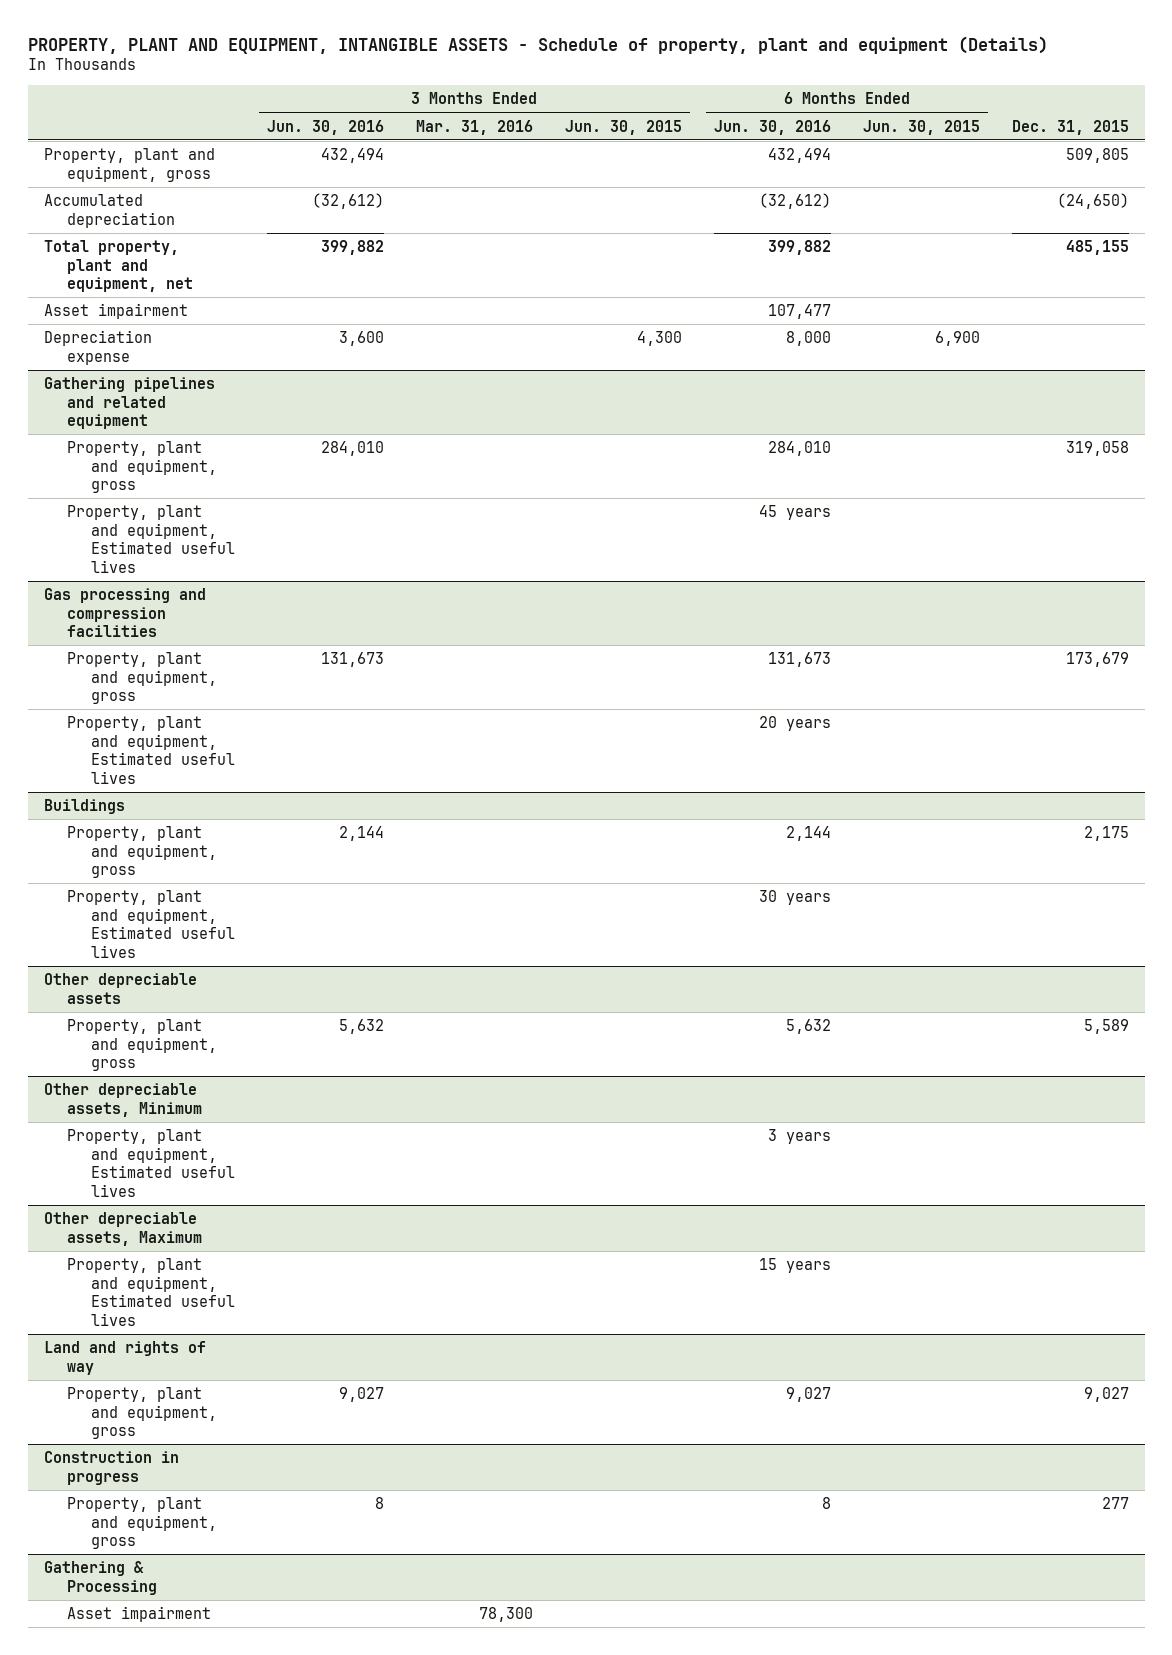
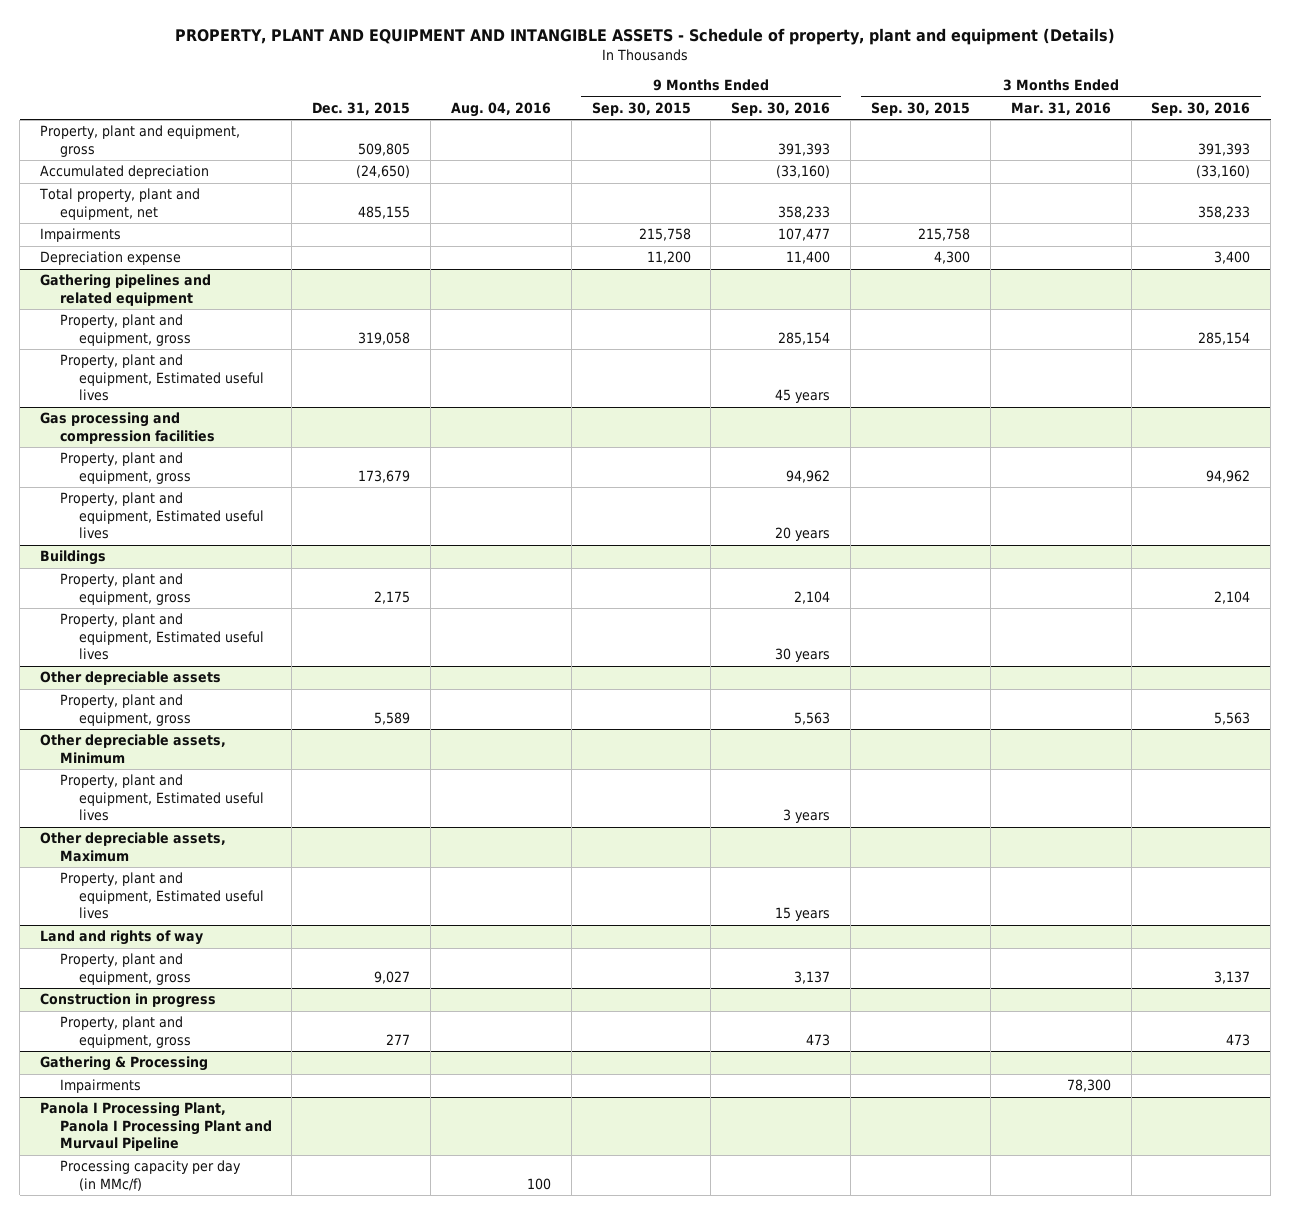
- PROPERTY, PLANT AND EQUIPMENT, INTANGIBLE ASSETS - Schedule of property, plant and equipment (Details)
+ PROPERTY, PLANT AND EQUIPMENT AND INTANGIBLE ASSETS - Schedule of property, plant and equipment (Details)
- | 3 Months Ended Jun. 30, 2016 | 3 Months Ended Mar. 31, 2016 | 3 Months Ended Jun. 30, 2015 | 6 Months Ended Jun. 30, 2016 | 6 Months Ended Jun. 30, 2015 | Dec. 31, 2015
+ | Dec. 31, 2015 | Aug. 04, 2016 | 9 Months Ended Sep. 30, 2015 | 9 Months Ended Sep. 30, 2016 | 3 Months Ended Sep. 30, 2015 | 3 Months Ended Mar. 31, 2016 | 3 Months Ended Sep. 30, 2016
- Asset impairment | | | | 107,477 | |
+ Impairments | | | 215,758 | 107,477 | 215,758 | |
@ Gathering & Processing
- Asset impairment | | 78,300 | | | |
+ Impairments | | | | | | 78,300 |
+ Panola I Processing Plant, Panola I Processing Plant and Murvaul Pipeline
+ Processing capacity per day (in MMc/f) | | 100 | | | | |

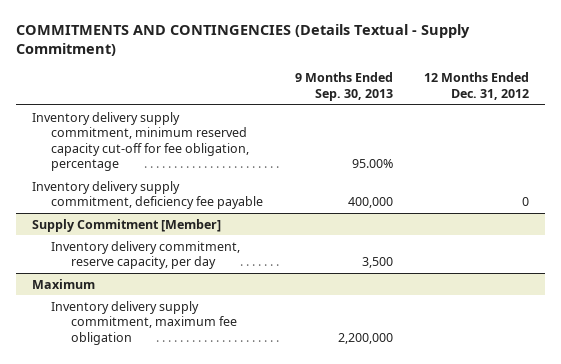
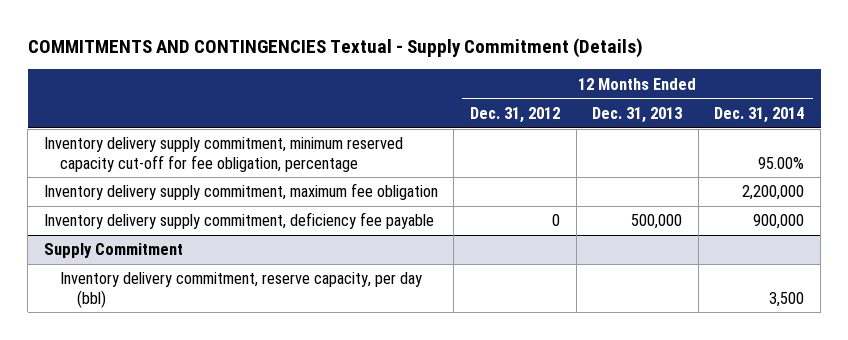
- COMMITMENTS AND CONTINGENCIES (Details Textual - Supply Commitment)
+ COMMITMENTS AND CONTINGENCIES Textual - Supply Commitment (Details)
- | 9 Months Ended Sep. 30, 2013 | 12 Months Ended Dec. 31, 2012
+ | 12 Months Ended Dec. 31, 2012 | 12 Months Ended Dec. 31, 2013 | 12 Months Ended Dec. 31, 2014
+ Inventory delivery supply commitment, maximum fee obligation | | | 2,200,000
- Supply Commitment [Member]
- Inventory delivery commitment, reserve capacity, per day | 3,500 |
- Maximum
- Inventory delivery supply commitment, maximum fee obligation | 2,200,000 |
+ Supply Commitment
+ Inventory delivery commitment, reserve capacity, per day (bbl) | | | 3,500

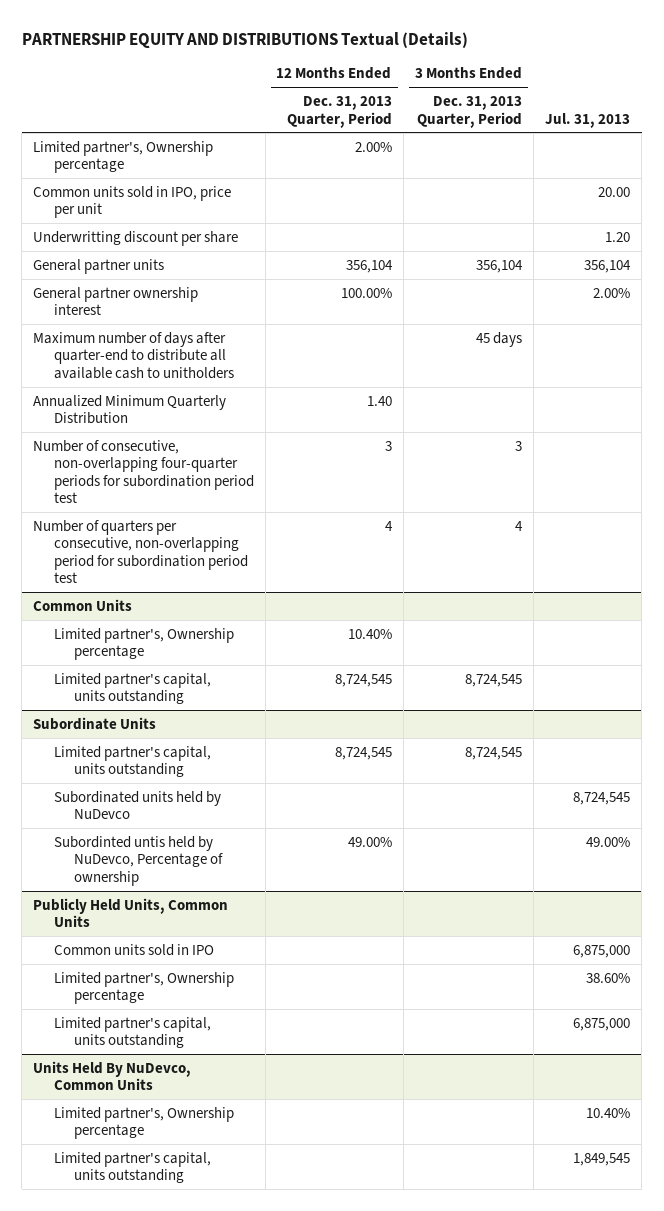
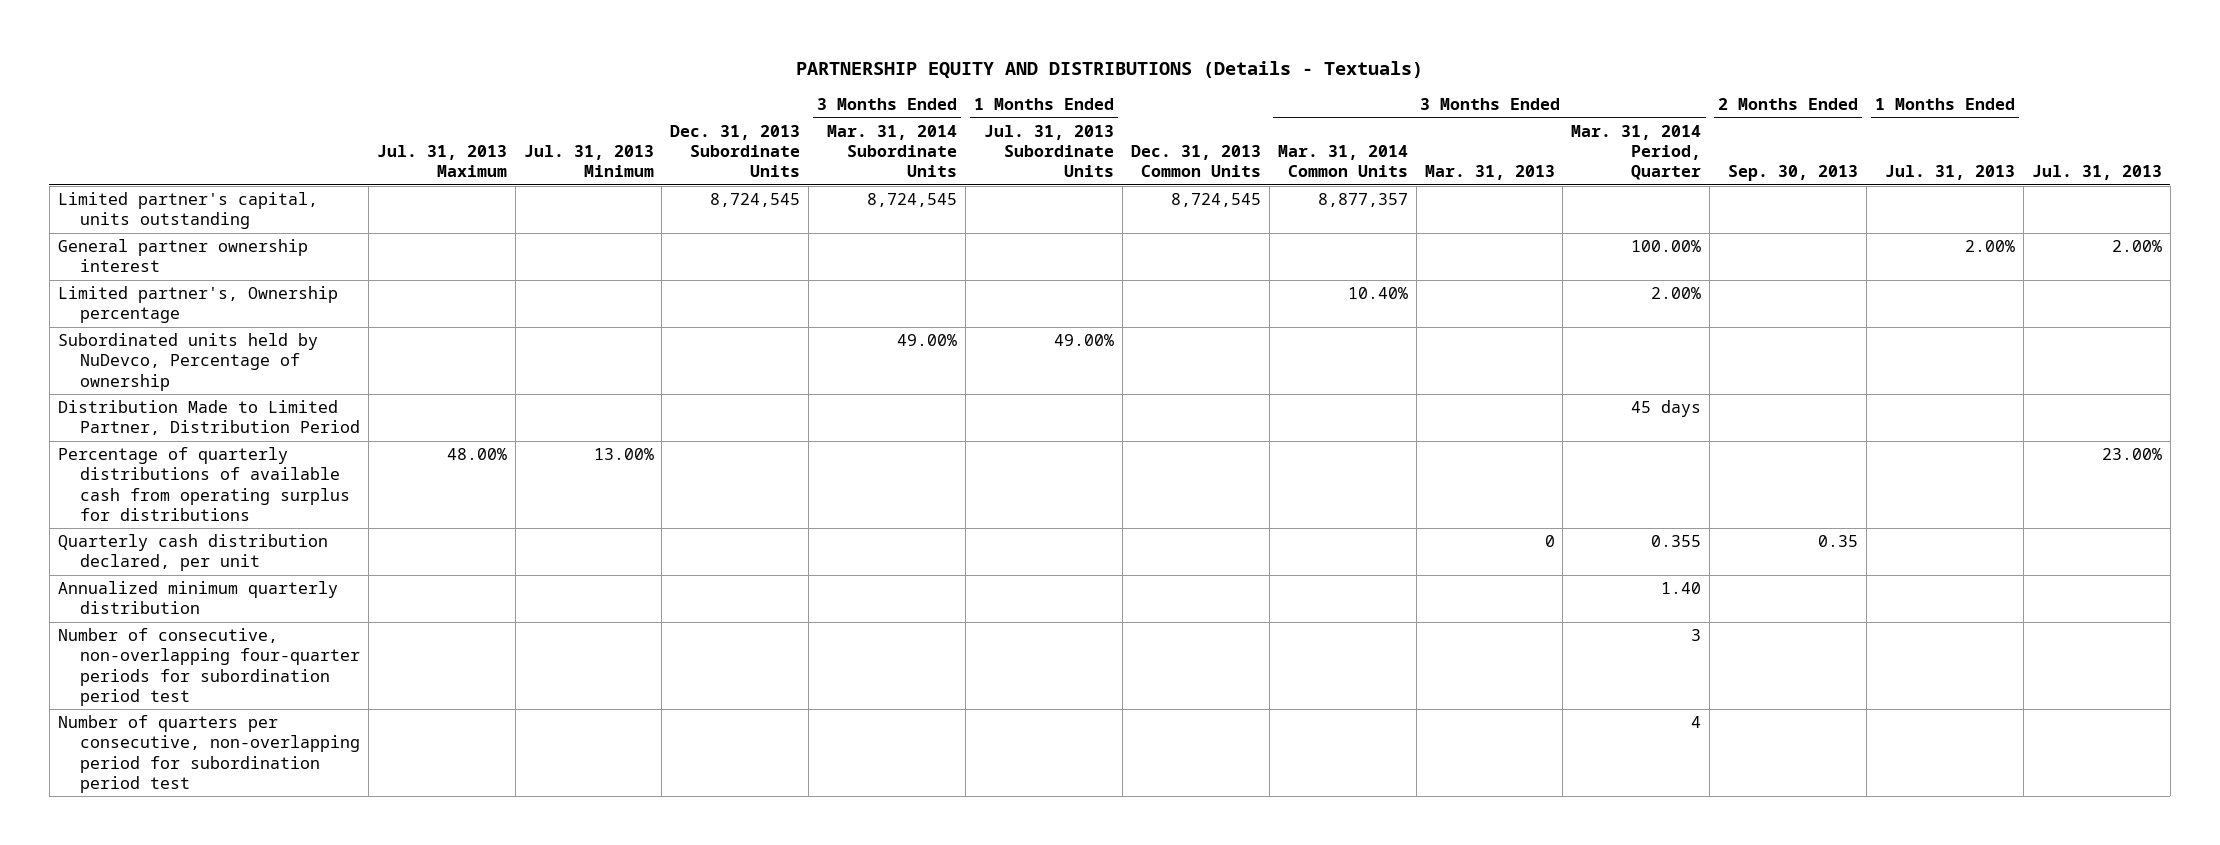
- PARTNERSHIP EQUITY AND DISTRIBUTIONS Textual (Details)
+ PARTNERSHIP EQUITY AND DISTRIBUTIONS (Details - Textuals)
- | 12 Months Ended Dec. 31, 2013 Quarter, Period | 3 Months Ended Dec. 31, 2013 Quarter, Period | Jul. 31, 2013
+ | Jul. 31, 2013 Maximum | Jul. 31, 2013 Minimum | Dec. 31, 2013 Subordinate Units | 3 Months Ended Mar. 31, 2014 Subordinate Units | 1 Months Ended Jul. 31, 2013 Subordinate Units | Dec. 31, 2013 Common Units | 3 Months Ended Mar. 31, 2014 Common Units | 3 Months Ended Mar. 31, 2013 | 3 Months Ended Mar. 31, 2014 Period, Quarter | 2 Months Ended Sep. 30, 2013 | 1 Months Ended Jul. 31, 2013 | Jul. 31, 2013
- Common units sold in IPO, price per unit | | | 20.00
- Underwritting discount per share | | | 1.20
- General partner units | 356,104 | 356,104 | 356,104
+ Limited partner's capital, units outstanding | | | 8,724,545 | 8,724,545 | | 8,724,545 | 8,877,357 | | | | |
- Maximum number of days after quarter-end to distribute all available cash to unitholders | | 45 days |
- Annualized Minimum Quarterly Distribution | 1.40 | |
moved down: Limited partner's, Ownership percentage | | | | | | | 10.40% | | 2.00% | | |
+ Subordinated units held by NuDevco, Percentage of ownership | | | | 49.00% | 49.00% | | | | | | |
+ Distribution Made to Limited Partner, Distribution Period | | | | | | | | | 45 days | | |
+ Percentage of quarterly distributions of available cash from operating surplus for distributions | 48.00% | 13.00% | | | | | | | | | | 23.00%
+ Quarterly cash distribution declared, per unit | | | | | | | | 0 | 0.355 | 0.35 | |
+ Annualized minimum quarterly distribution | | | | | | | | | 1.40 | | |
- Common Units
- Limited partner's, Ownership percentage | 10.40% | |
- Limited partner's capital, units outstanding | 8,724,545 | 8,724,545 |
- Subordinate Units
- Limited partner's capital, units outstanding | 8,724,545 | 8,724,545 |
- Subordinated units held by NuDevco | | | 8,724,545
- Subordinted untis held by NuDevco, Percentage of ownership | 49.00% | | 49.00%
- Publicly Held Units, Common Units
- Common units sold in IPO | | | 6,875,000
- Limited partner's, Ownership percentage | | | 38.60%
- Limited partner's capital, units outstanding | | | 6,875,000
- Units Held By NuDevco, Common Units
- Limited partner's, Ownership percentage | | | 10.40%
- Limited partner's capital, units outstanding | | | 1,849,545

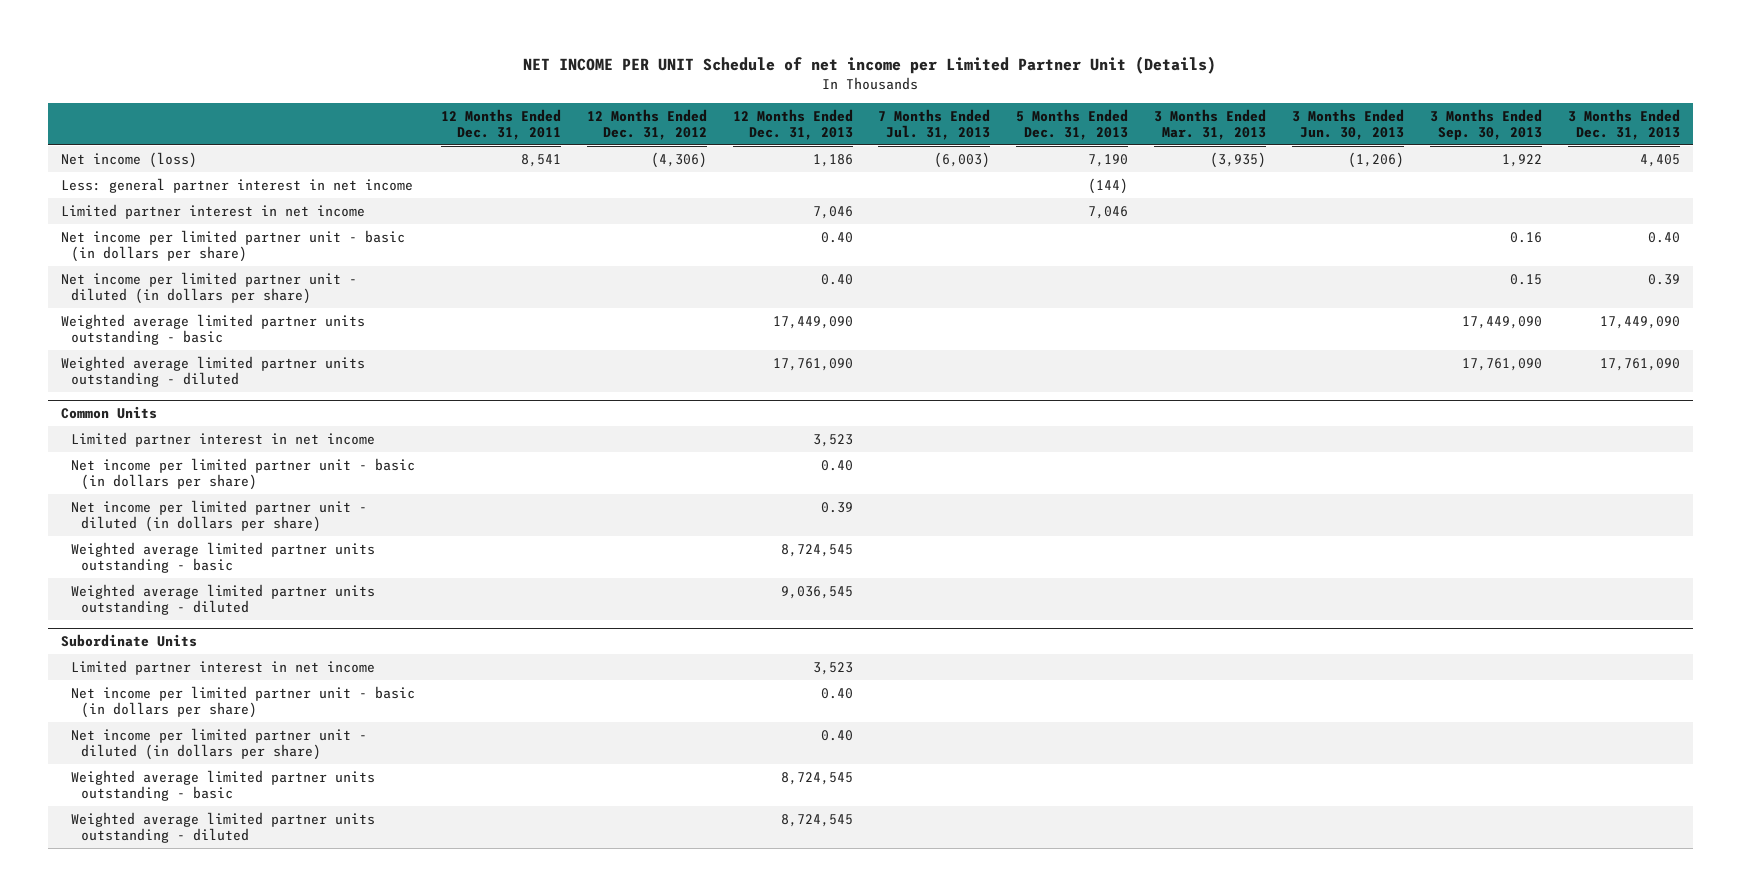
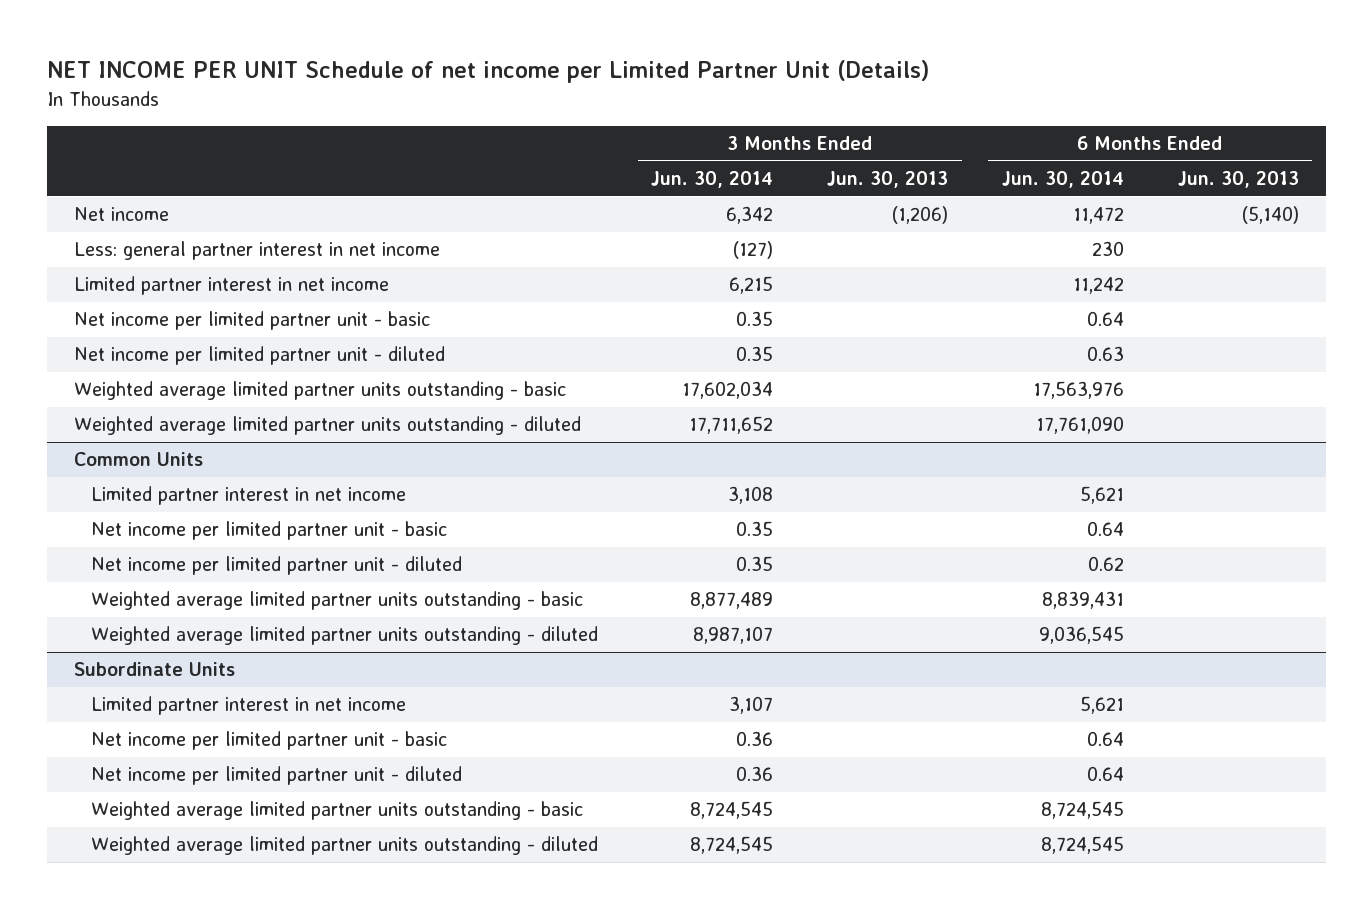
- | 12 Months Ended Dec. 31, 2011 | 12 Months Ended Dec. 31, 2012 | 12 Months Ended Dec. 31, 2013 | 7 Months Ended Jul. 31, 2013 | 5 Months Ended Dec. 31, 2013 | 3 Months Ended Mar. 31, 2013 | 3 Months Ended Jun. 30, 2013 | 3 Months Ended Sep. 30, 2013 | 3 Months Ended Dec. 31, 2013
+ | 3 Months Ended Jun. 30, 2014 | 3 Months Ended Jun. 30, 2013 | 6 Months Ended Jun. 30, 2014 | 6 Months Ended Jun. 30, 2013
- Net income (loss) | 8,541 | (4,306) | 1,186 | (6,003) | 7,190 | (3,935) | (1,206) | 1,922 | 4,405
+ Net income | 6,342 | (1,206) | 11,472 | (5,140)
- Net income per limited partner unit - basic (in dollars per share) | | | 0.40 | | | | | 0.16 | 0.40
- Net income per limited partner unit - diluted (in dollars per share) | | | 0.40 | | | | | 0.15 | 0.39
+ Net income per limited partner unit - basic | 0.35 | | 0.64 |
+ Net income per limited partner unit - diluted | 0.35 | | 0.63 |
@ Common Units
- Net income per limited partner unit - basic (in dollars per share) | | | 0.40 | | | | | |
- Net income per limited partner unit - diluted (in dollars per share) | | | 0.39 | | | | | |
+ Net income per limited partner unit - basic | 0.35 | | 0.64 |
+ Net income per limited partner unit - diluted | 0.35 | | 0.62 |
@ Subordinate Units
- Net income per limited partner unit - basic (in dollars per share) | | | 0.40 | | | | | |
- Net income per limited partner unit - diluted (in dollars per share) | | | 0.40 | | | | | |
+ Net income per limited partner unit - basic | 0.36 | | 0.64 |
+ Net income per limited partner unit - diluted | 0.36 | | 0.64 |

